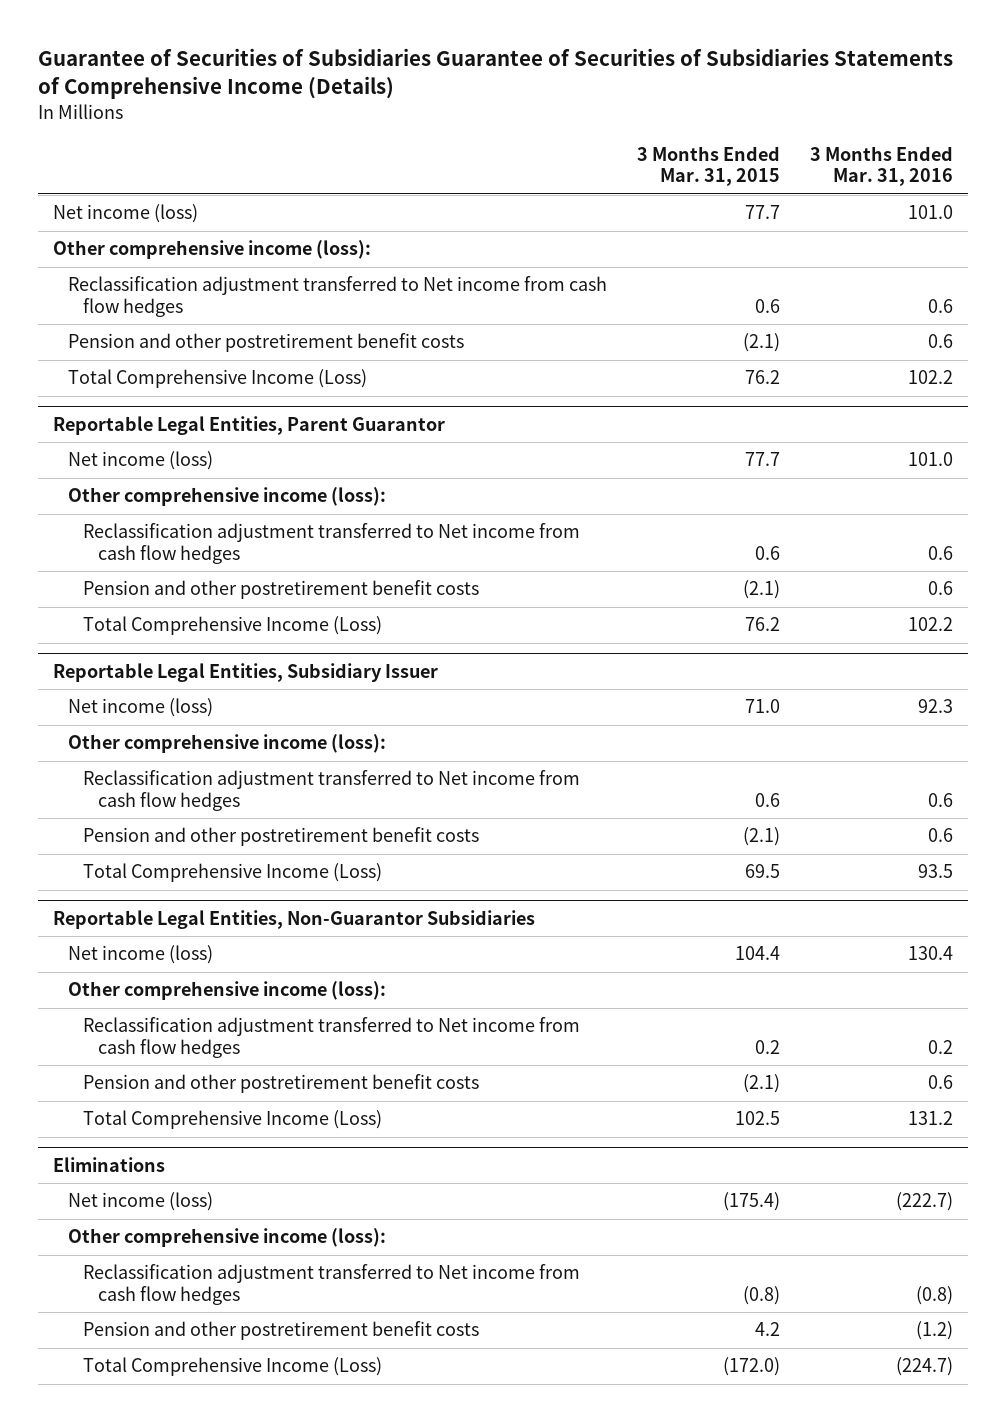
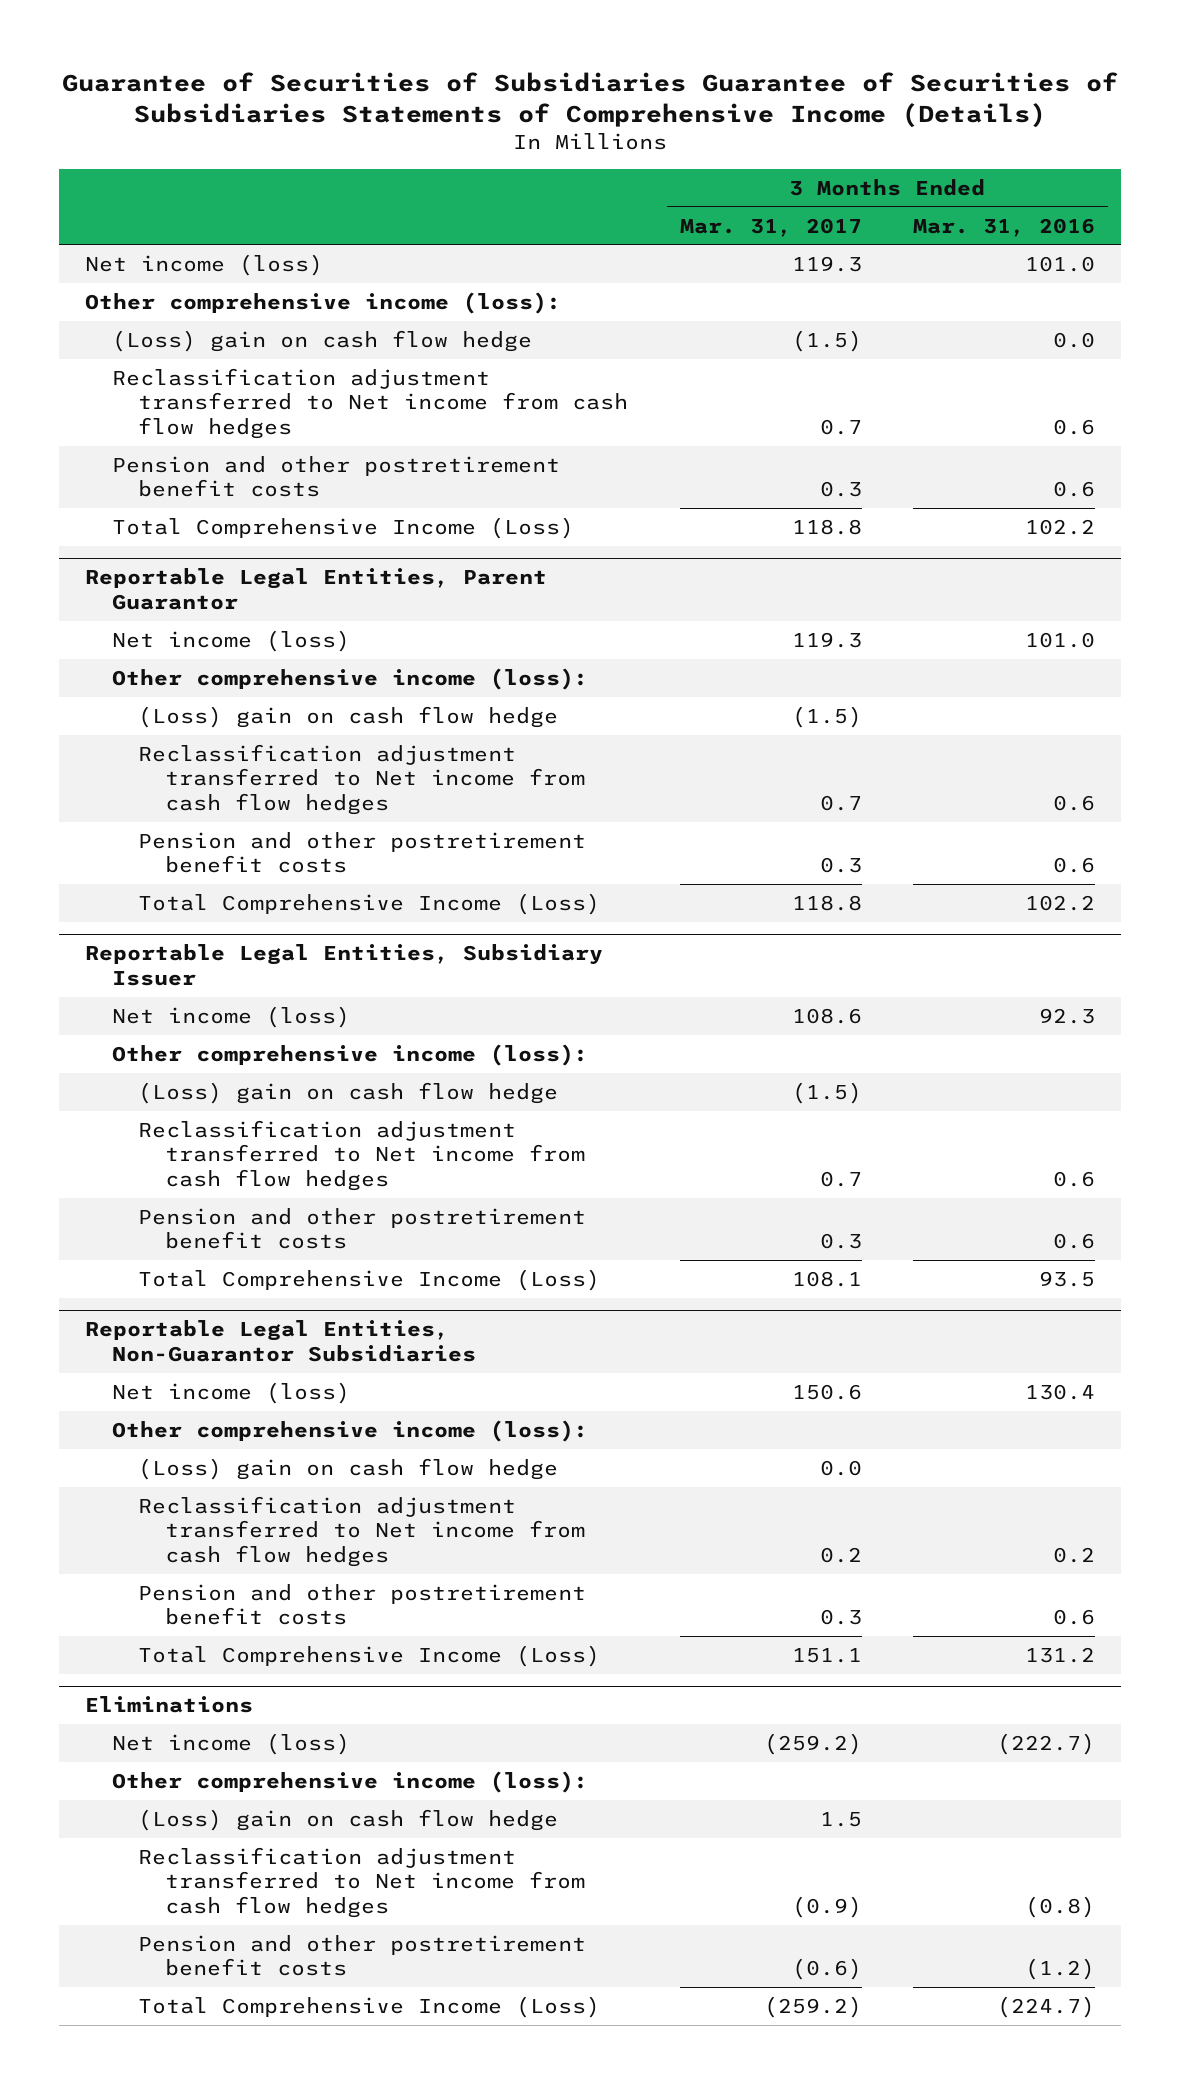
- | 3 Months Ended Mar. 31, 2015 | 3 Months Ended Mar. 31, 2016
+ | 3 Months Ended Mar. 31, 2017 | 3 Months Ended Mar. 31, 2016
+ (Loss) gain on cash flow hedge | (1.5) | 0.0
@ Reportable Legal Entities, Parent Guarantor
+ (Loss) gain on cash flow hedge | (1.5) |
@ Reportable Legal Entities, Subsidiary Issuer
+ (Loss) gain on cash flow hedge | (1.5) |
@ Reportable Legal Entities, Non-Guarantor Subsidiaries
+ (Loss) gain on cash flow hedge | 0.0 |
@ Eliminations
+ (Loss) gain on cash flow hedge | 1.5 |

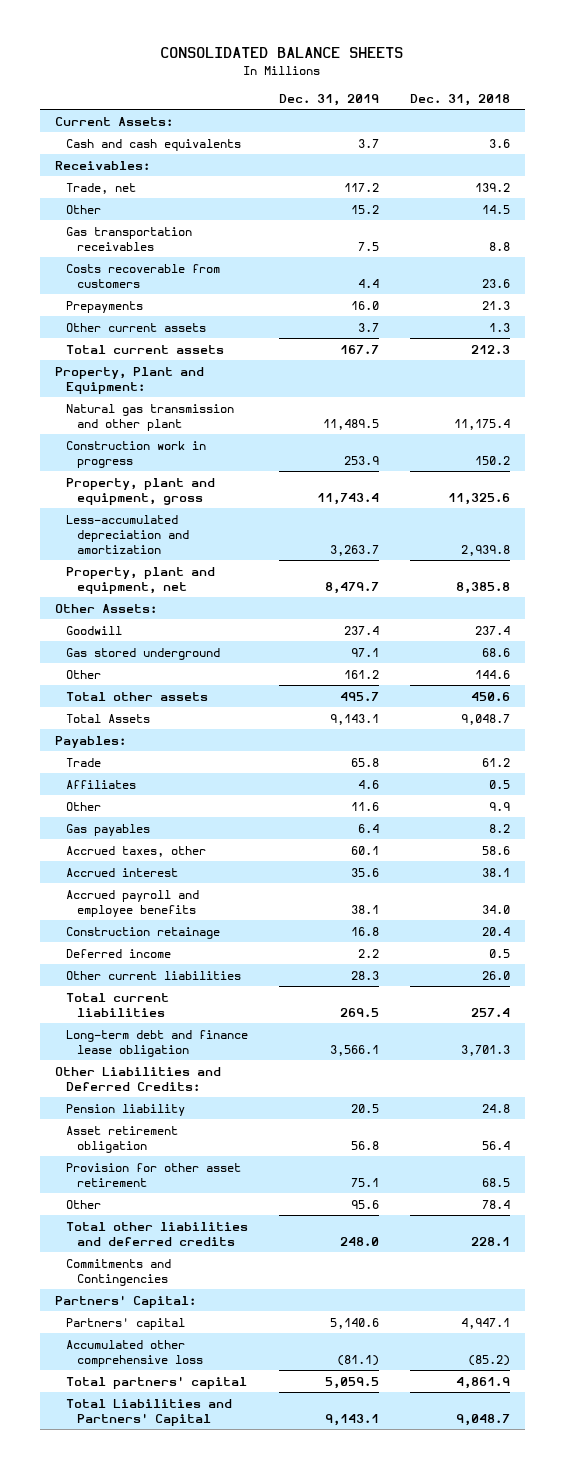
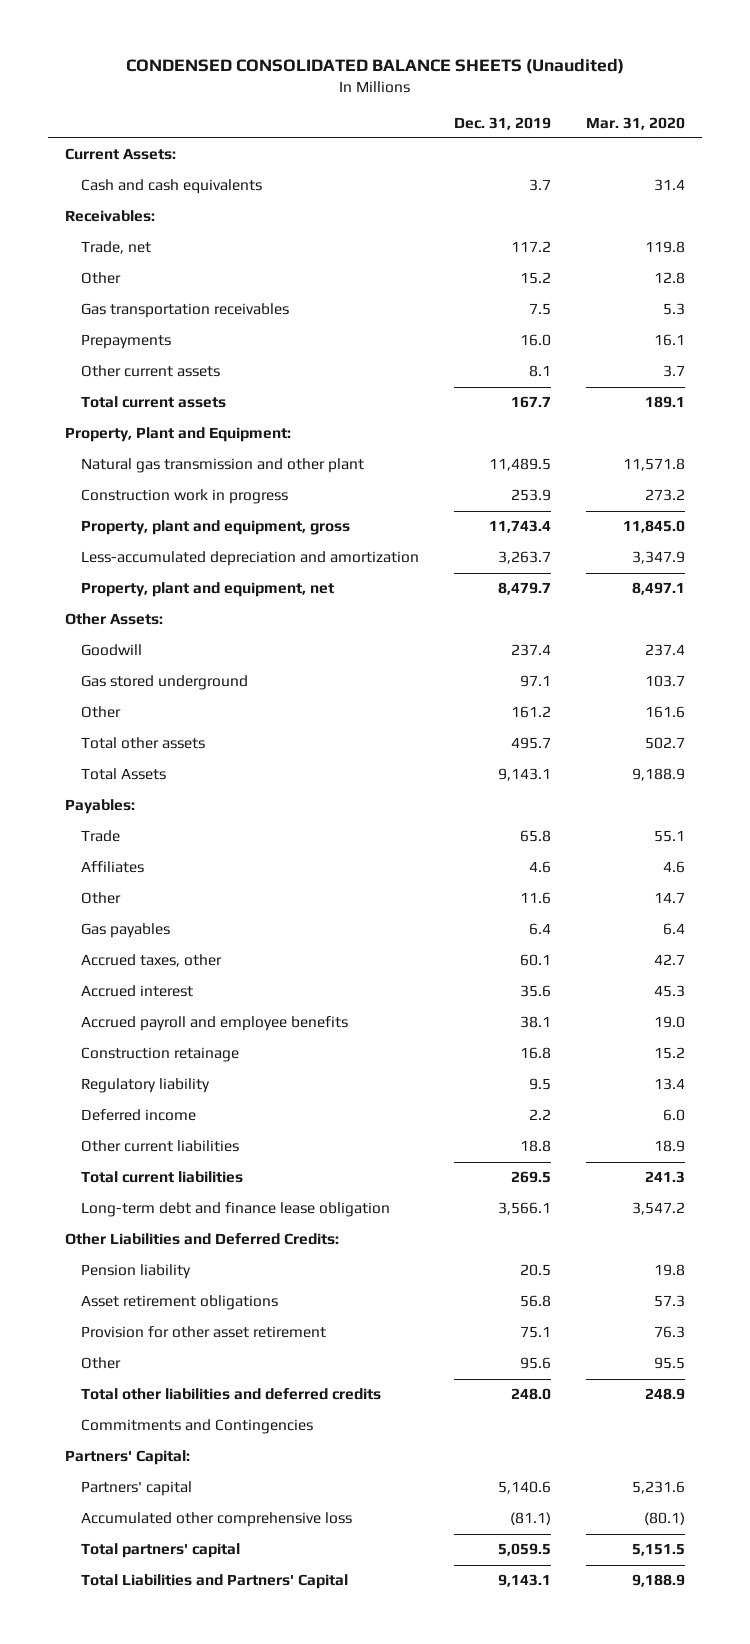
- CONSOLIDATED BALANCE SHEETS
+ CONDENSED CONSOLIDATED BALANCE SHEETS (Unaudited)
- | Dec. 31, 2019 | Dec. 31, 2018
+ | Dec. 31, 2019 | Mar. 31, 2020
- Costs recoverable from customers | 4.4 | 23.6
- Other current assets | 3.7 | 1.3
+ Other current assets | 8.1 | 3.7
+ Regulatory liability | 9.5 | 13.4
- Other current liabilities | 28.3 | 26.0
+ Other current liabilities | 18.8 | 18.9
- Asset retirement obligation | 56.8 | 56.4
+ Asset retirement obligations | 56.8 | 57.3

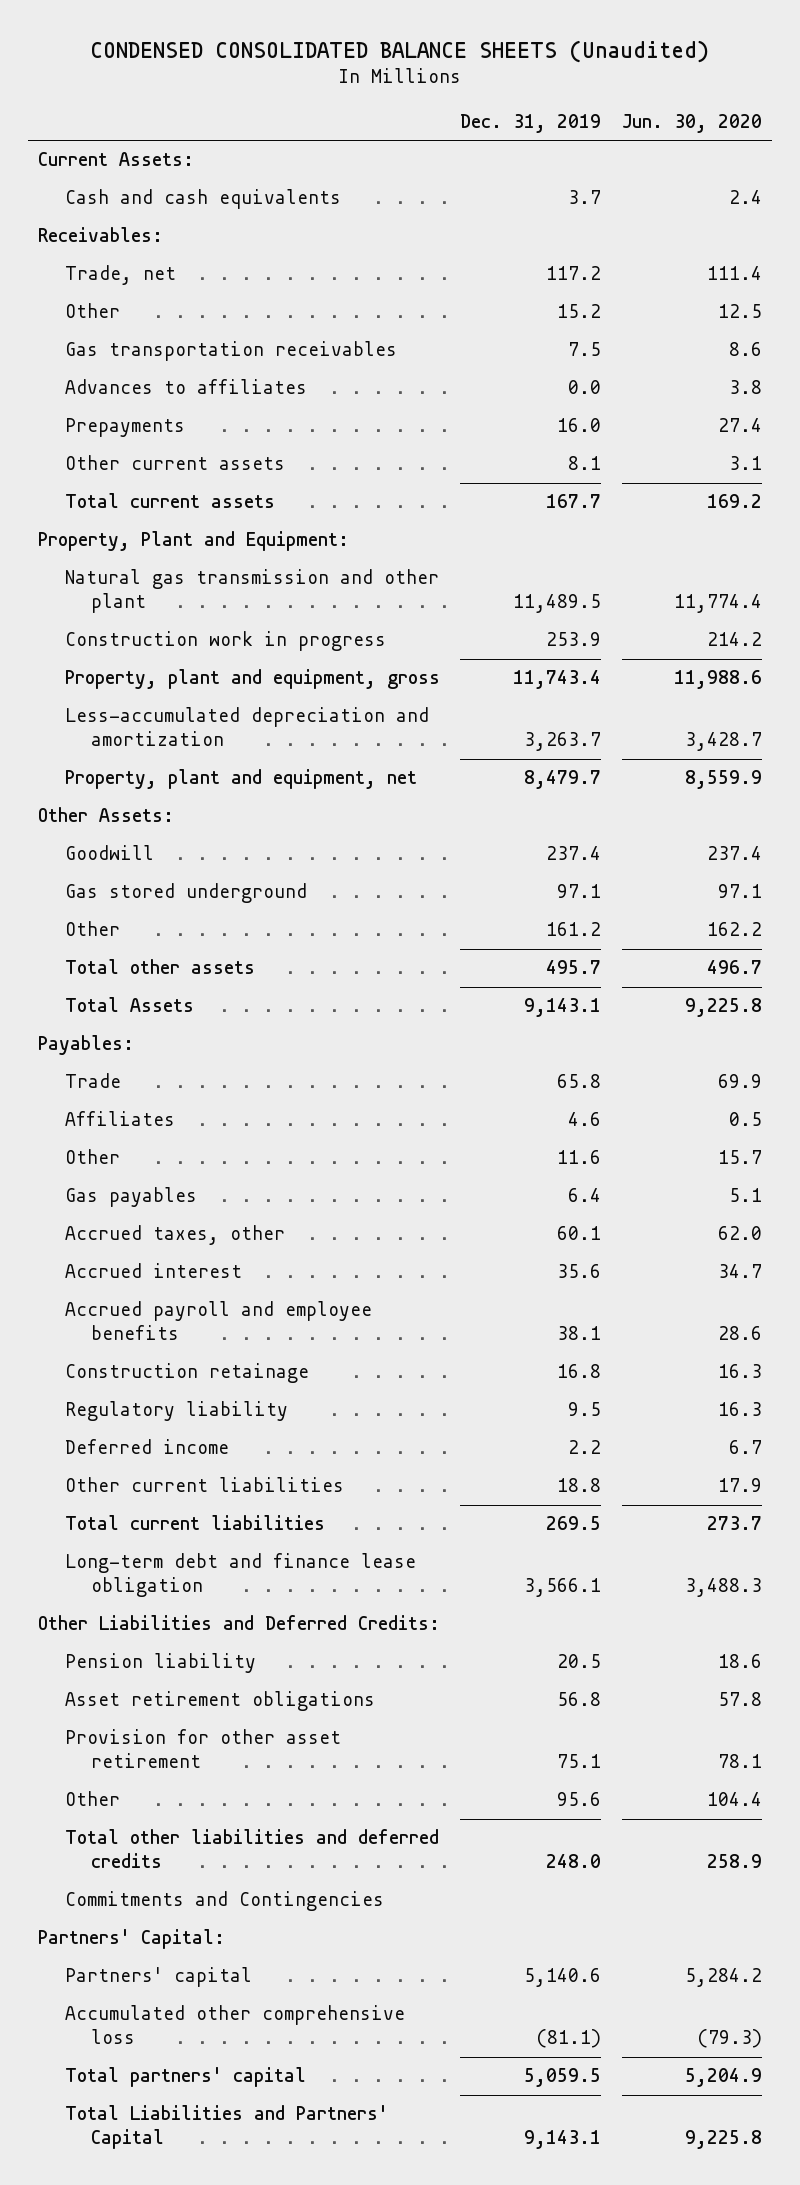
- | Dec. 31, 2019 | Mar. 31, 2020
+ | Dec. 31, 2019 | Jun. 30, 2020
+ Advances to affiliates | 0.0 | 3.8

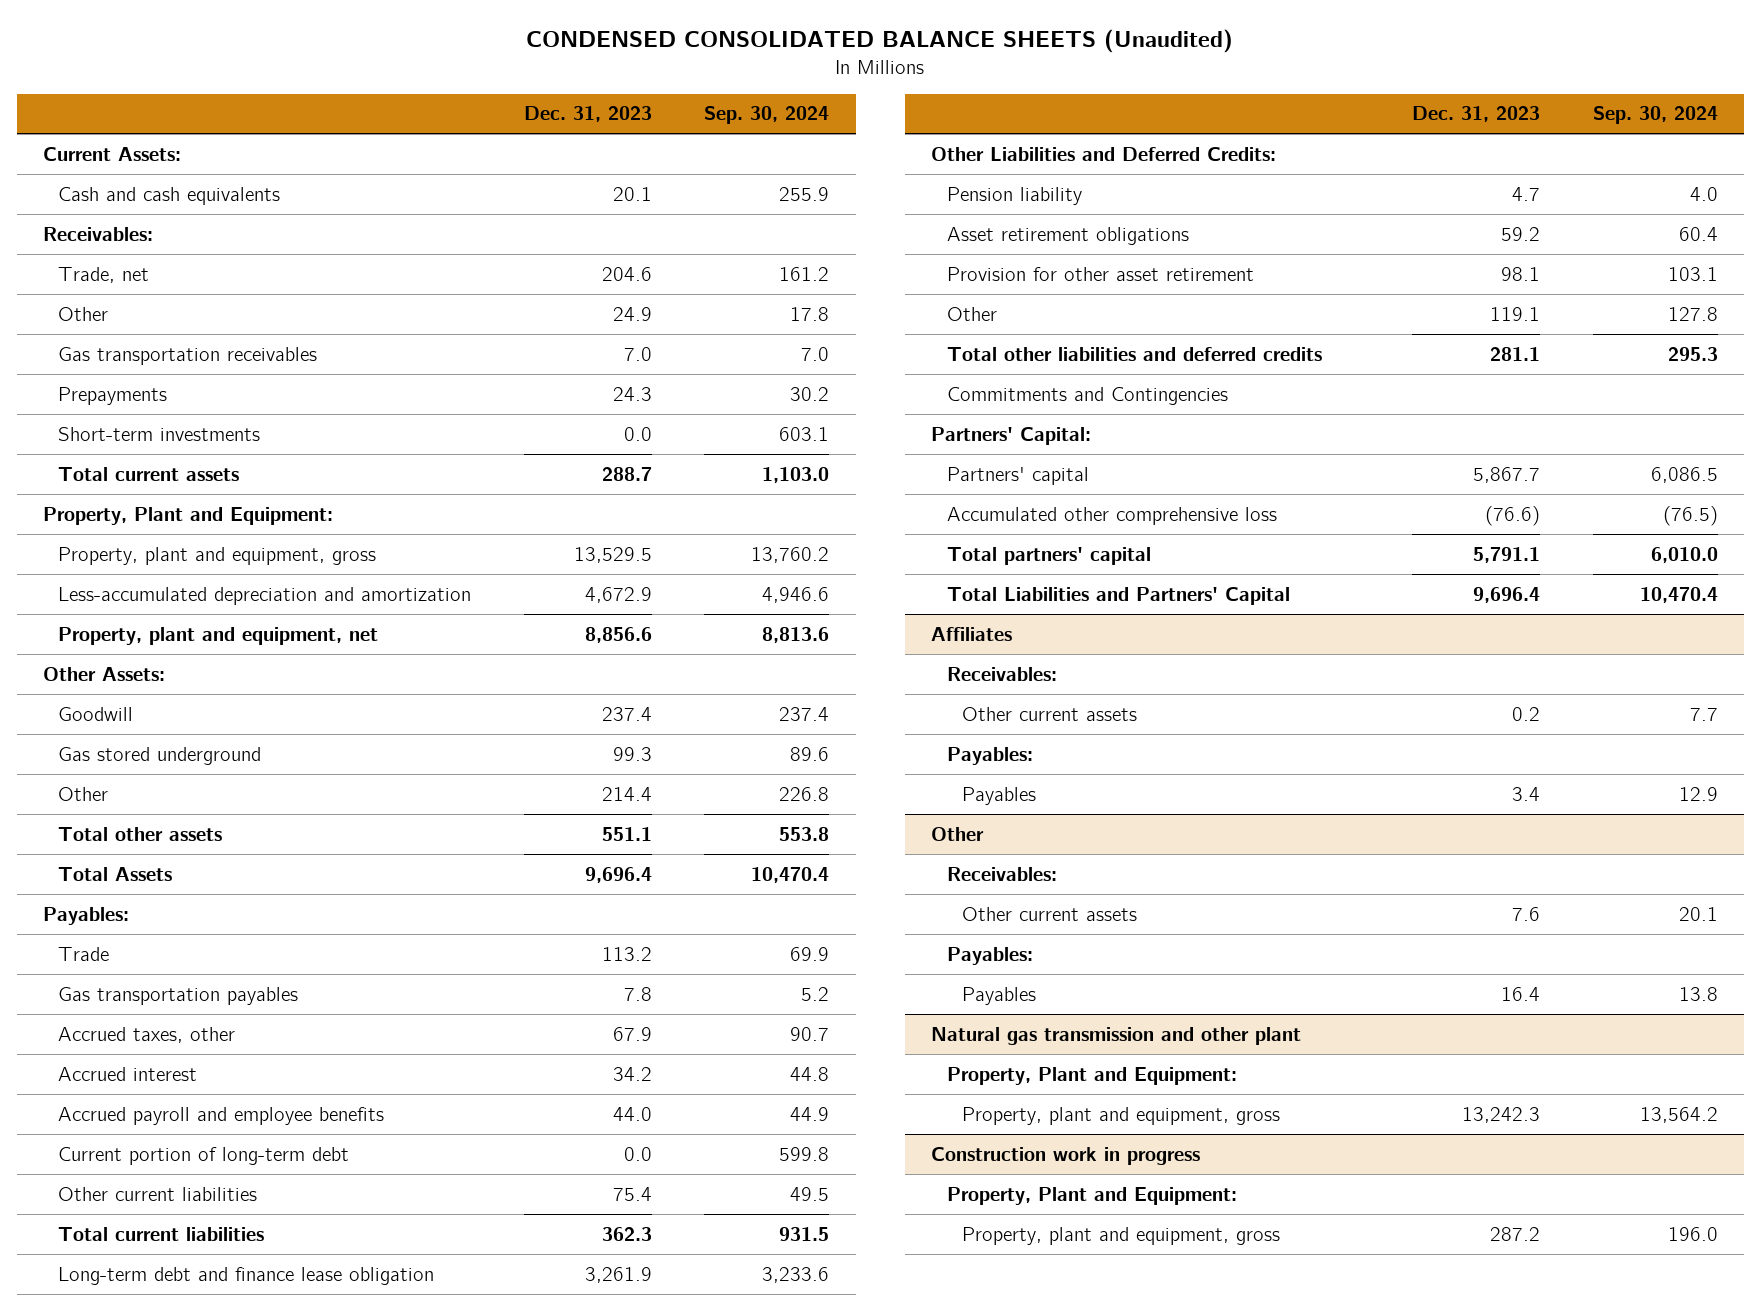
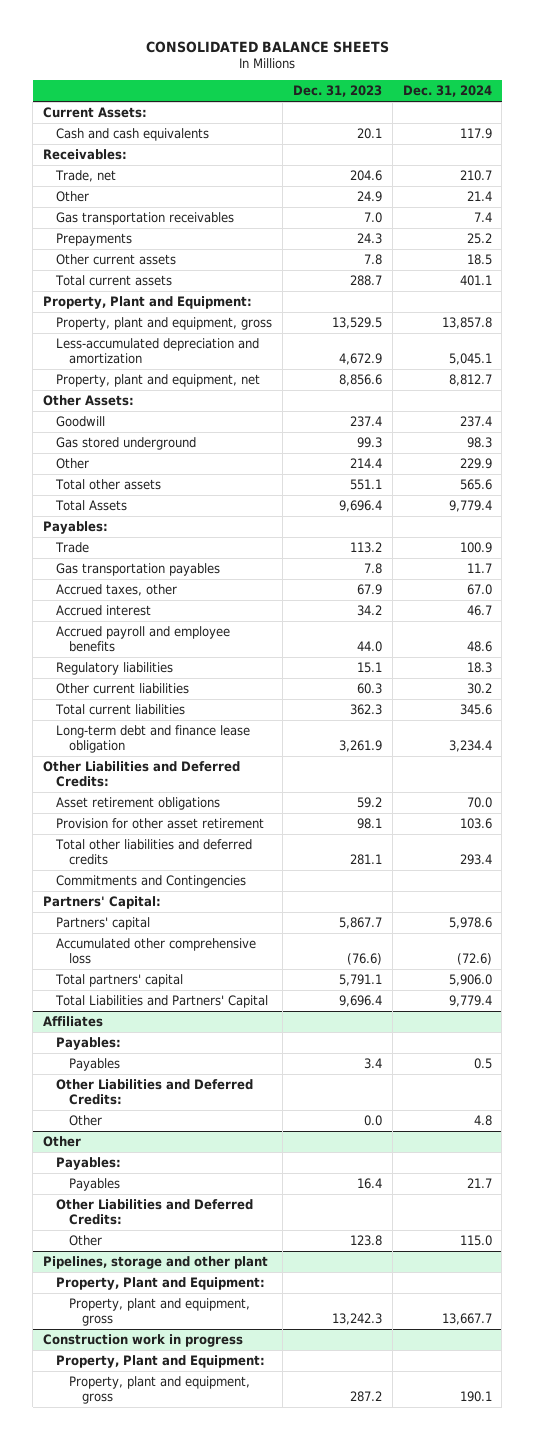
- CONDENSED CONSOLIDATED BALANCE SHEETS (Unaudited)
+ CONSOLIDATED BALANCE SHEETS
- | Dec. 31, 2023 | Sep. 30, 2024
+ | Dec. 31, 2023 | Dec. 31, 2024
- Short-term investments | 0.0 | 603.1
+ Other current assets | 7.8 | 18.5
- Current portion of long-term debt | 0.0 | 599.8
- Other current liabilities | 75.4 | 49.5
+ Regulatory liabilities | 15.1 | 18.3
+ Other current liabilities | 60.3 | 30.2
- Pension liability | 4.7 | 4.0
- Other | 119.1 | 127.8
@ Affiliates
- Receivables:
- Other current assets | 0.2 | 7.7
+ Other Liabilities and Deferred Credits:
+ Other | 0.0 | 4.8
@ Other
- Receivables:
- Other current assets | 7.6 | 20.1
- Natural gas transmission and other plant
@ Other
+ Other Liabilities and Deferred Credits:
+ Other | 123.8 | 115.0
+ Pipelines, storage and other plant

